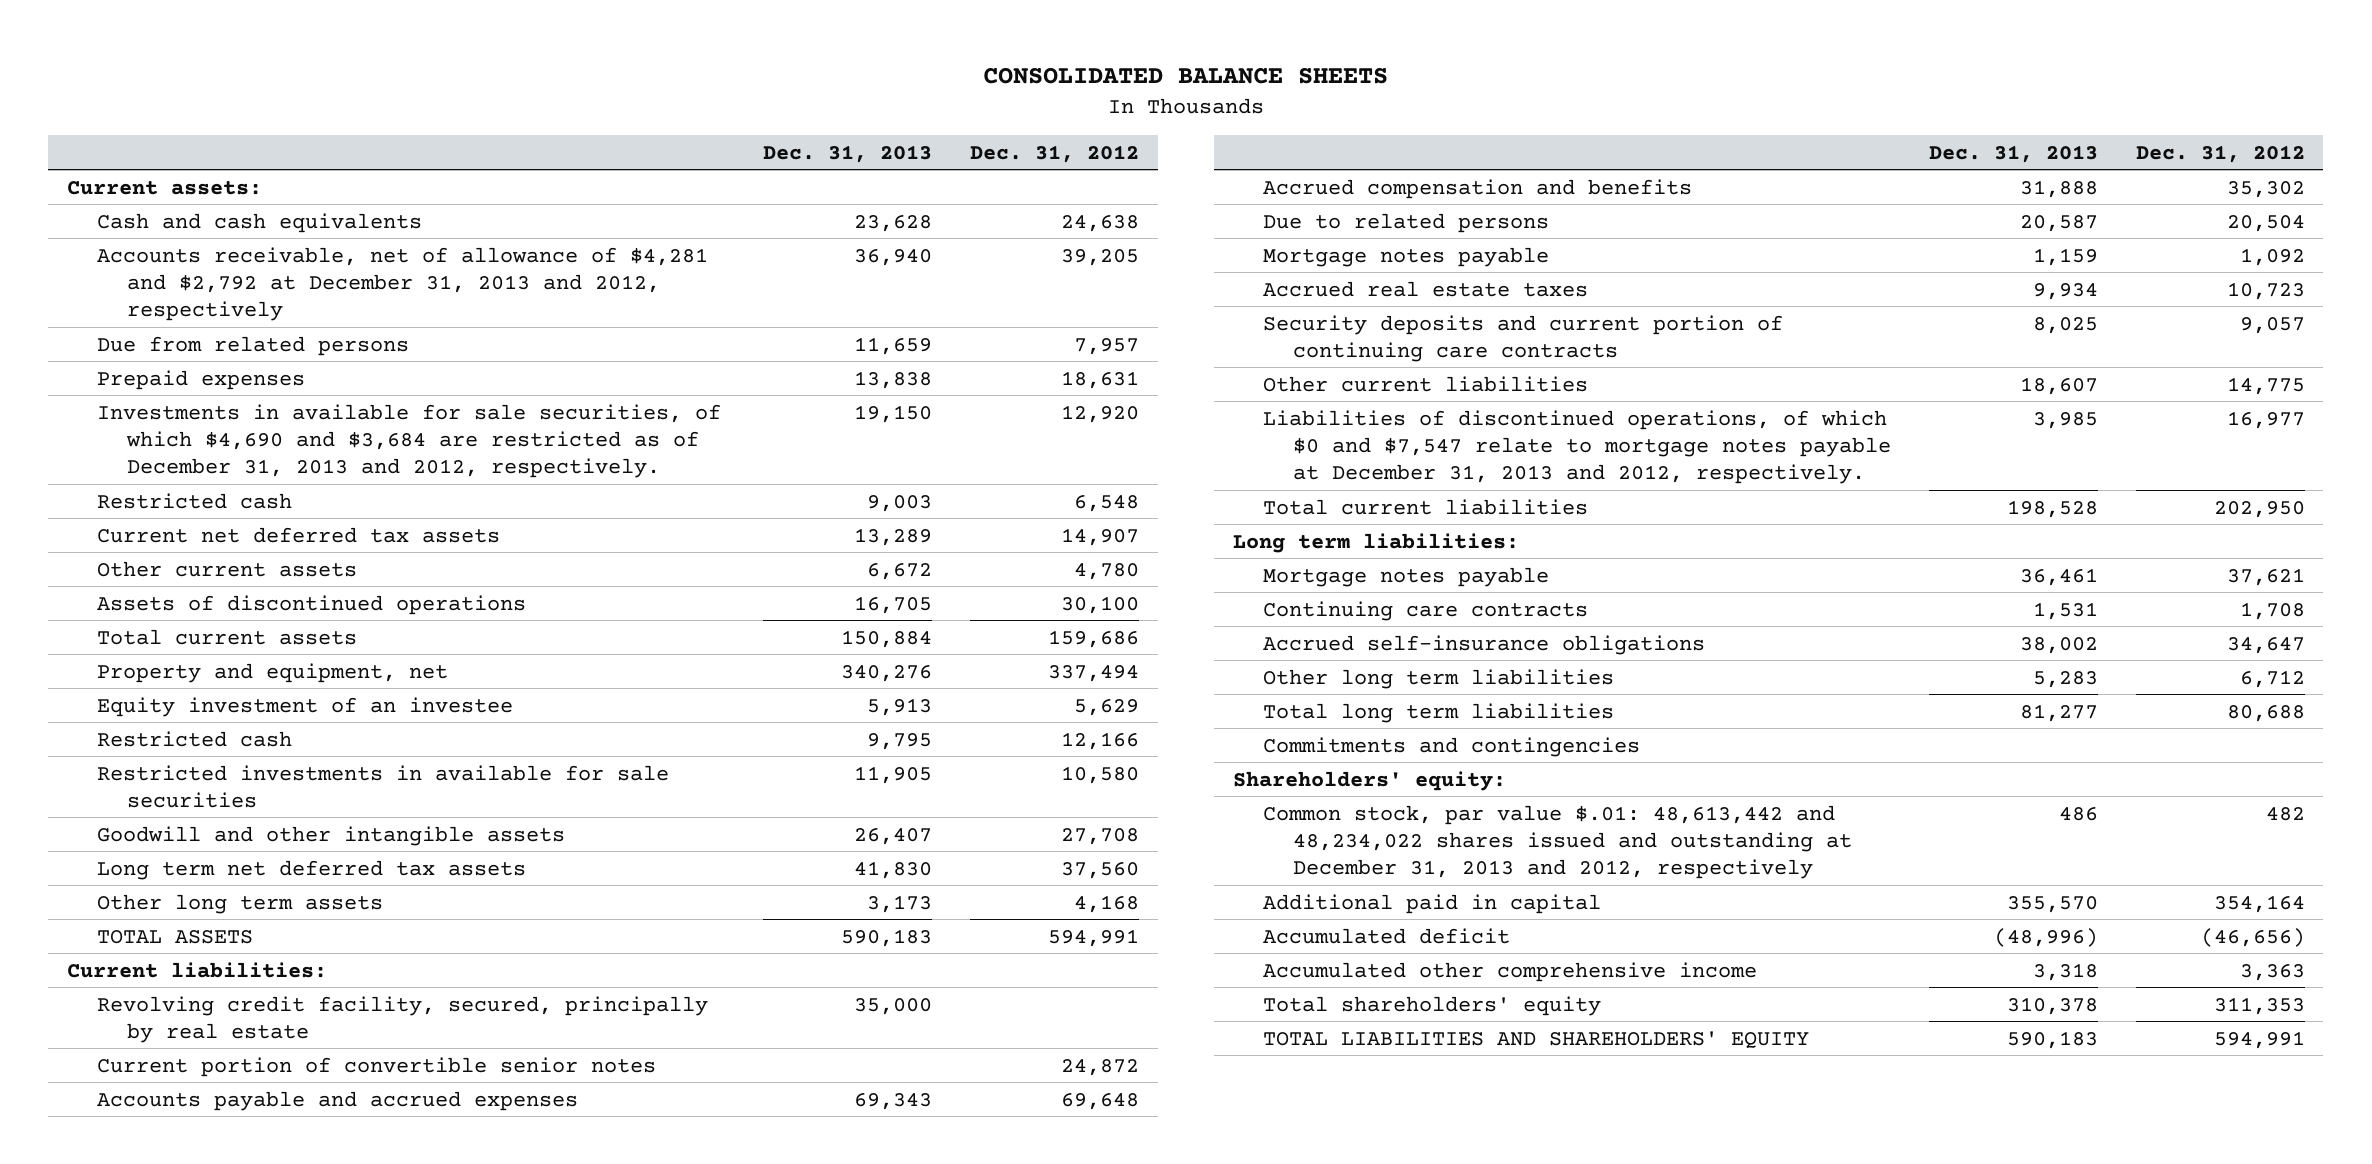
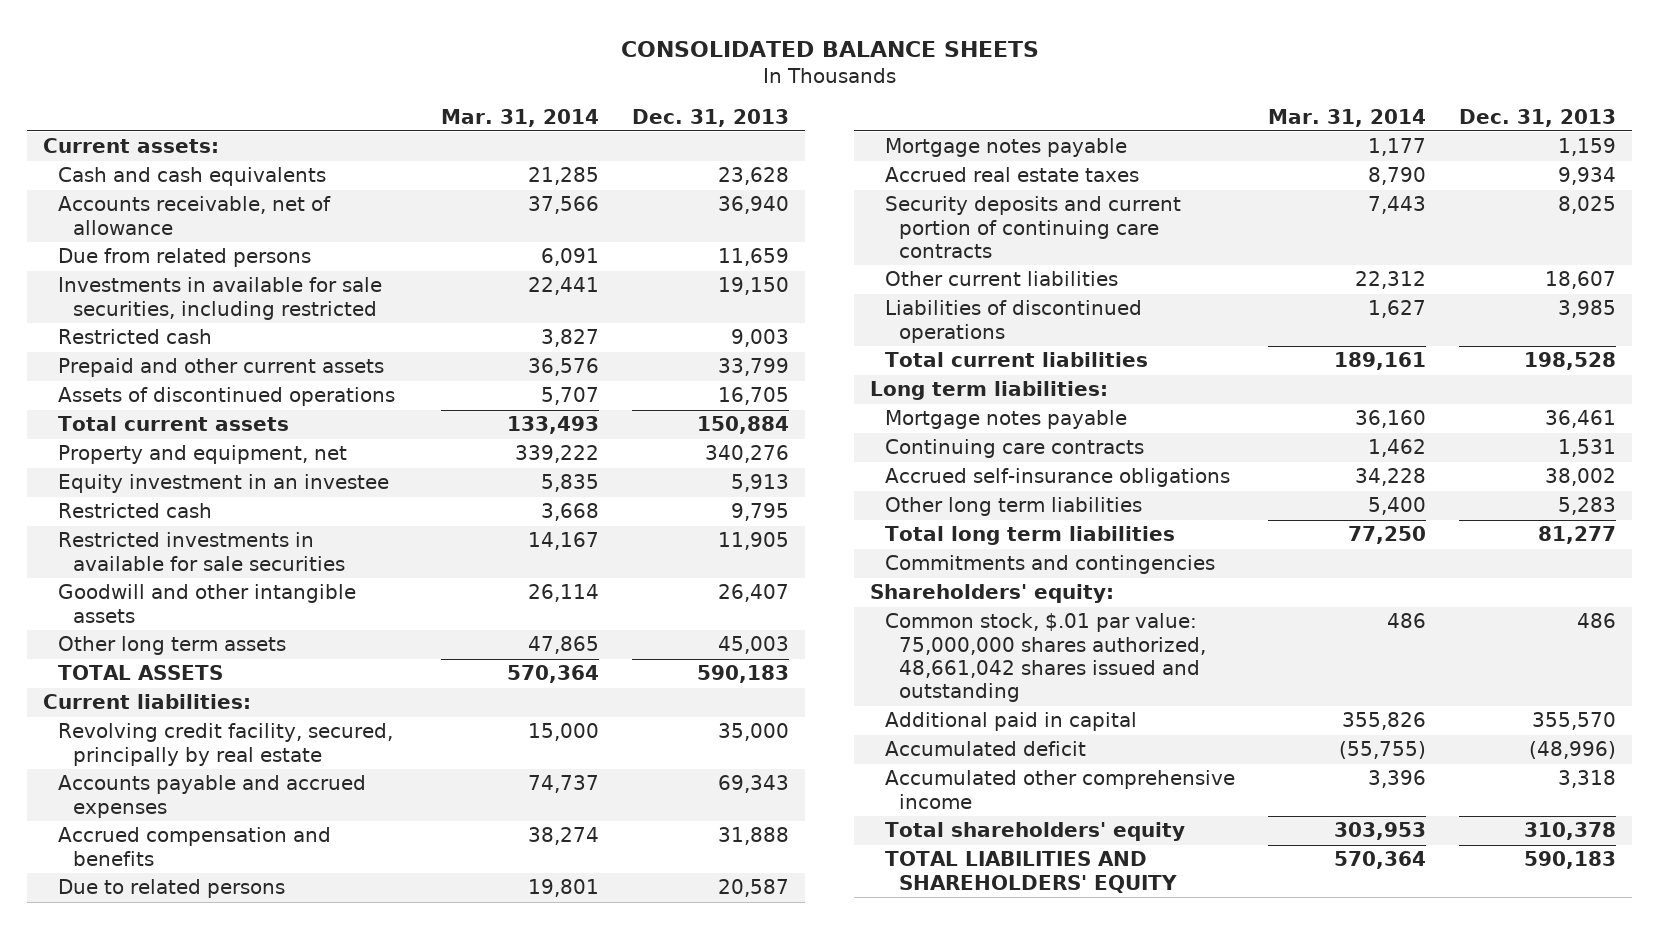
- | Dec. 31, 2013 | Dec. 31, 2012
+ | Mar. 31, 2014 | Dec. 31, 2013
- Accounts receivable, net of allowance of $4,281 and $2,792 at December 31, 2013 and 2012, respectively | 36,940 | 39,205
+ Accounts receivable, net of allowance | 37,566 | 36,940
- Prepaid expenses | 13,838 | 18,631
- Investments in available for sale securities, of which $4,690 and $3,684 are restricted as of December 31, 2013 and 2012, respectively. | 19,150 | 12,920
+ Investments in available for sale securities, including restricted | 22,441 | 19,150
- Current net deferred tax assets | 13,289 | 14,907
- Other current assets | 6,672 | 4,780
+ Prepaid and other current assets | 36,576 | 33,799
- Equity investment of an investee | 5,913 | 5,629
+ Equity investment in an investee | 5,835 | 5,913
- Long term net deferred tax assets | 41,830 | 37,560
- Other long term assets | 3,173 | 4,168
+ Other long term assets | 47,865 | 45,003
- Current portion of convertible senior notes | | 24,872
- Liabilities of discontinued operations, of which $0 and $7,547 relate to mortgage notes payable at December 31, 2013 and 2012, respectively. | 3,985 | 16,977
+ Liabilities of discontinued operations | 1,627 | 3,985
- Common stock, par value $.01: 48,613,442 and 48,234,022 shares issued and outstanding at December 31, 2013 and 2012, respectively | 486 | 482
+ Common stock, $.01 par value: 75,000,000 shares authorized, 48,661,042 shares issued and outstanding | 486 | 486

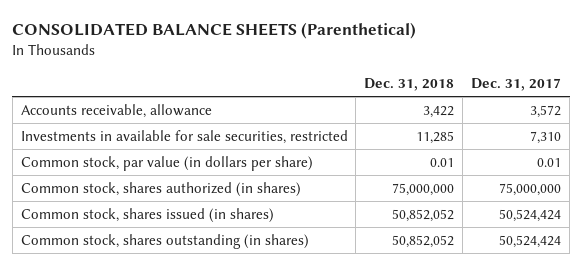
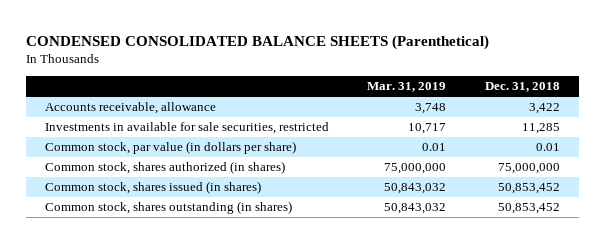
- CONSOLIDATED BALANCE SHEETS (Parenthetical)
+ CONDENSED CONSOLIDATED BALANCE SHEETS (Parenthetical)
- | Dec. 31, 2018 | Dec. 31, 2017
+ | Mar. 31, 2019 | Dec. 31, 2018
- Common stock, shares issued (in shares) | 50,852,052 | 50,524,424
- Common stock, shares outstanding (in shares) | 50,852,052 | 50,524,424
+ Common stock, shares issued (in shares) | 50,843,032 | 50,853,452
+ Common stock, shares outstanding (in shares) | 50,843,032 | 50,853,452

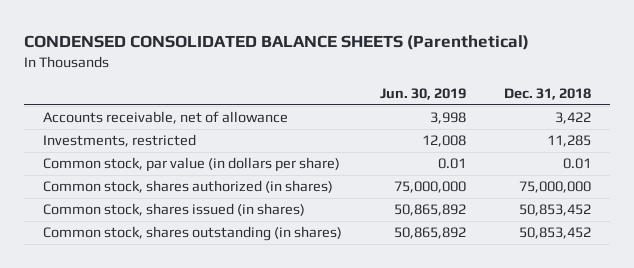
- | Mar. 31, 2019 | Dec. 31, 2018
+ | Jun. 30, 2019 | Dec. 31, 2018
- Accounts receivable, allowance | 3,748 | 3,422
- Investments in available for sale securities, restricted | 10,717 | 11,285
+ Accounts receivable, net of allowance | 3,998 | 3,422
+ Investments, restricted | 12,008 | 11,285

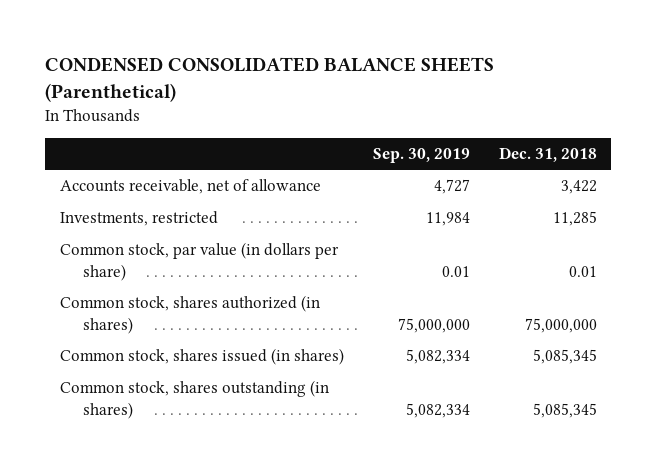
- | Jun. 30, 2019 | Dec. 31, 2018
+ | Sep. 30, 2019 | Dec. 31, 2018
- Common stock, shares issued (in shares) | 50,865,892 | 50,853,452
- Common stock, shares outstanding (in shares) | 50,865,892 | 50,853,452
+ Common stock, shares issued (in shares) | 5,082,334 | 5,085,345
+ Common stock, shares outstanding (in shares) | 5,082,334 | 5,085,345

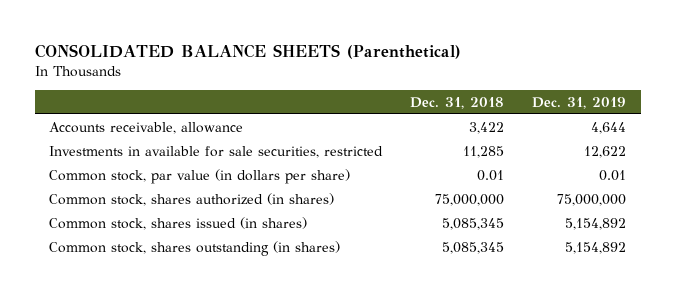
- CONDENSED CONSOLIDATED BALANCE SHEETS (Parenthetical)
+ CONSOLIDATED BALANCE SHEETS (Parenthetical)
- | Sep. 30, 2019 | Dec. 31, 2018
+ | Dec. 31, 2018 | Dec. 31, 2019
- Accounts receivable, net of allowance | 4,727 | 3,422
- Investments, restricted | 11,984 | 11,285
+ Accounts receivable, allowance | 3,422 | 4,644
+ Investments in available for sale securities, restricted | 11,285 | 12,622

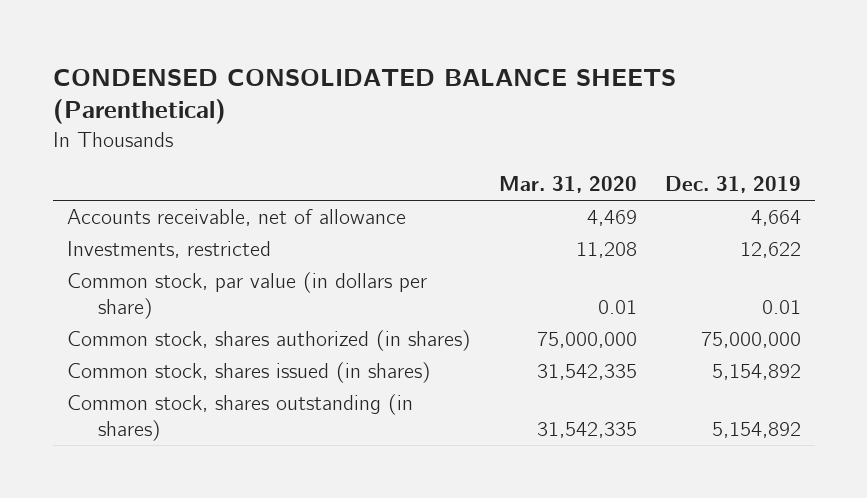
- CONSOLIDATED BALANCE SHEETS (Parenthetical)
+ CONDENSED CONSOLIDATED BALANCE SHEETS (Parenthetical)
- | Dec. 31, 2018 | Dec. 31, 2019
+ | Mar. 31, 2020 | Dec. 31, 2019
- Accounts receivable, allowance | 3,422 | 4,644
- Investments in available for sale securities, restricted | 11,285 | 12,622
+ Accounts receivable, net of allowance | 4,469 | 4,664
+ Investments, restricted | 11,208 | 12,622

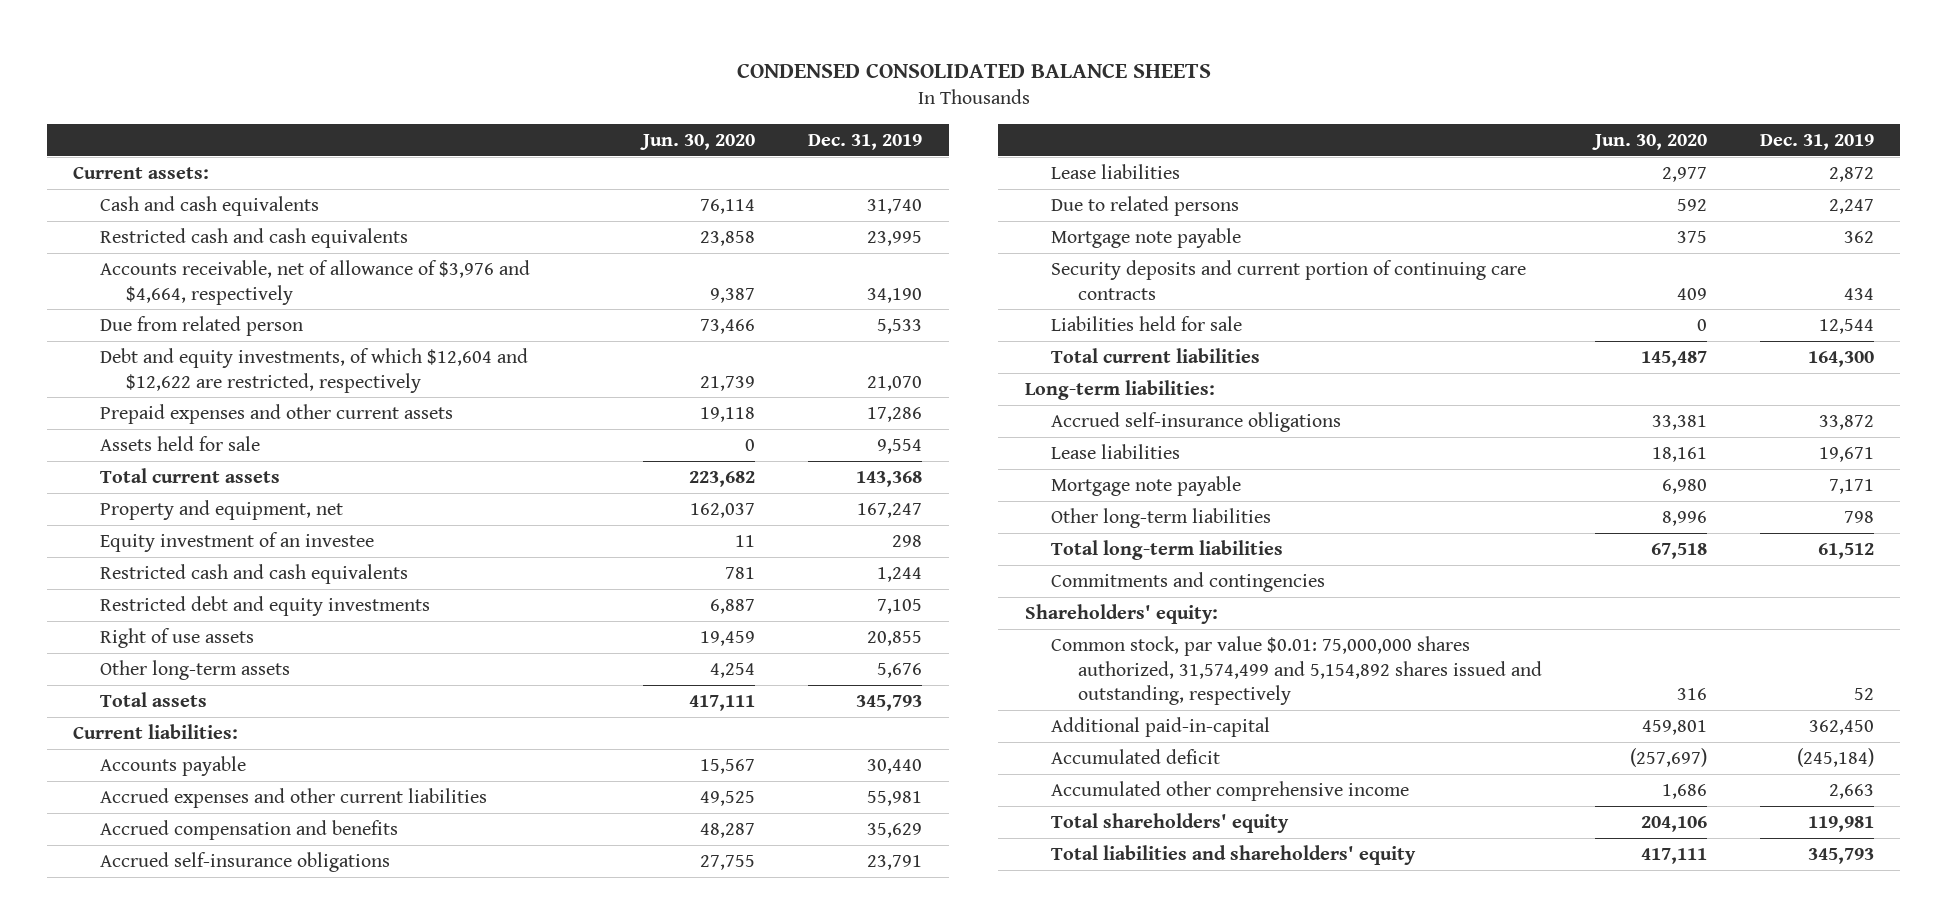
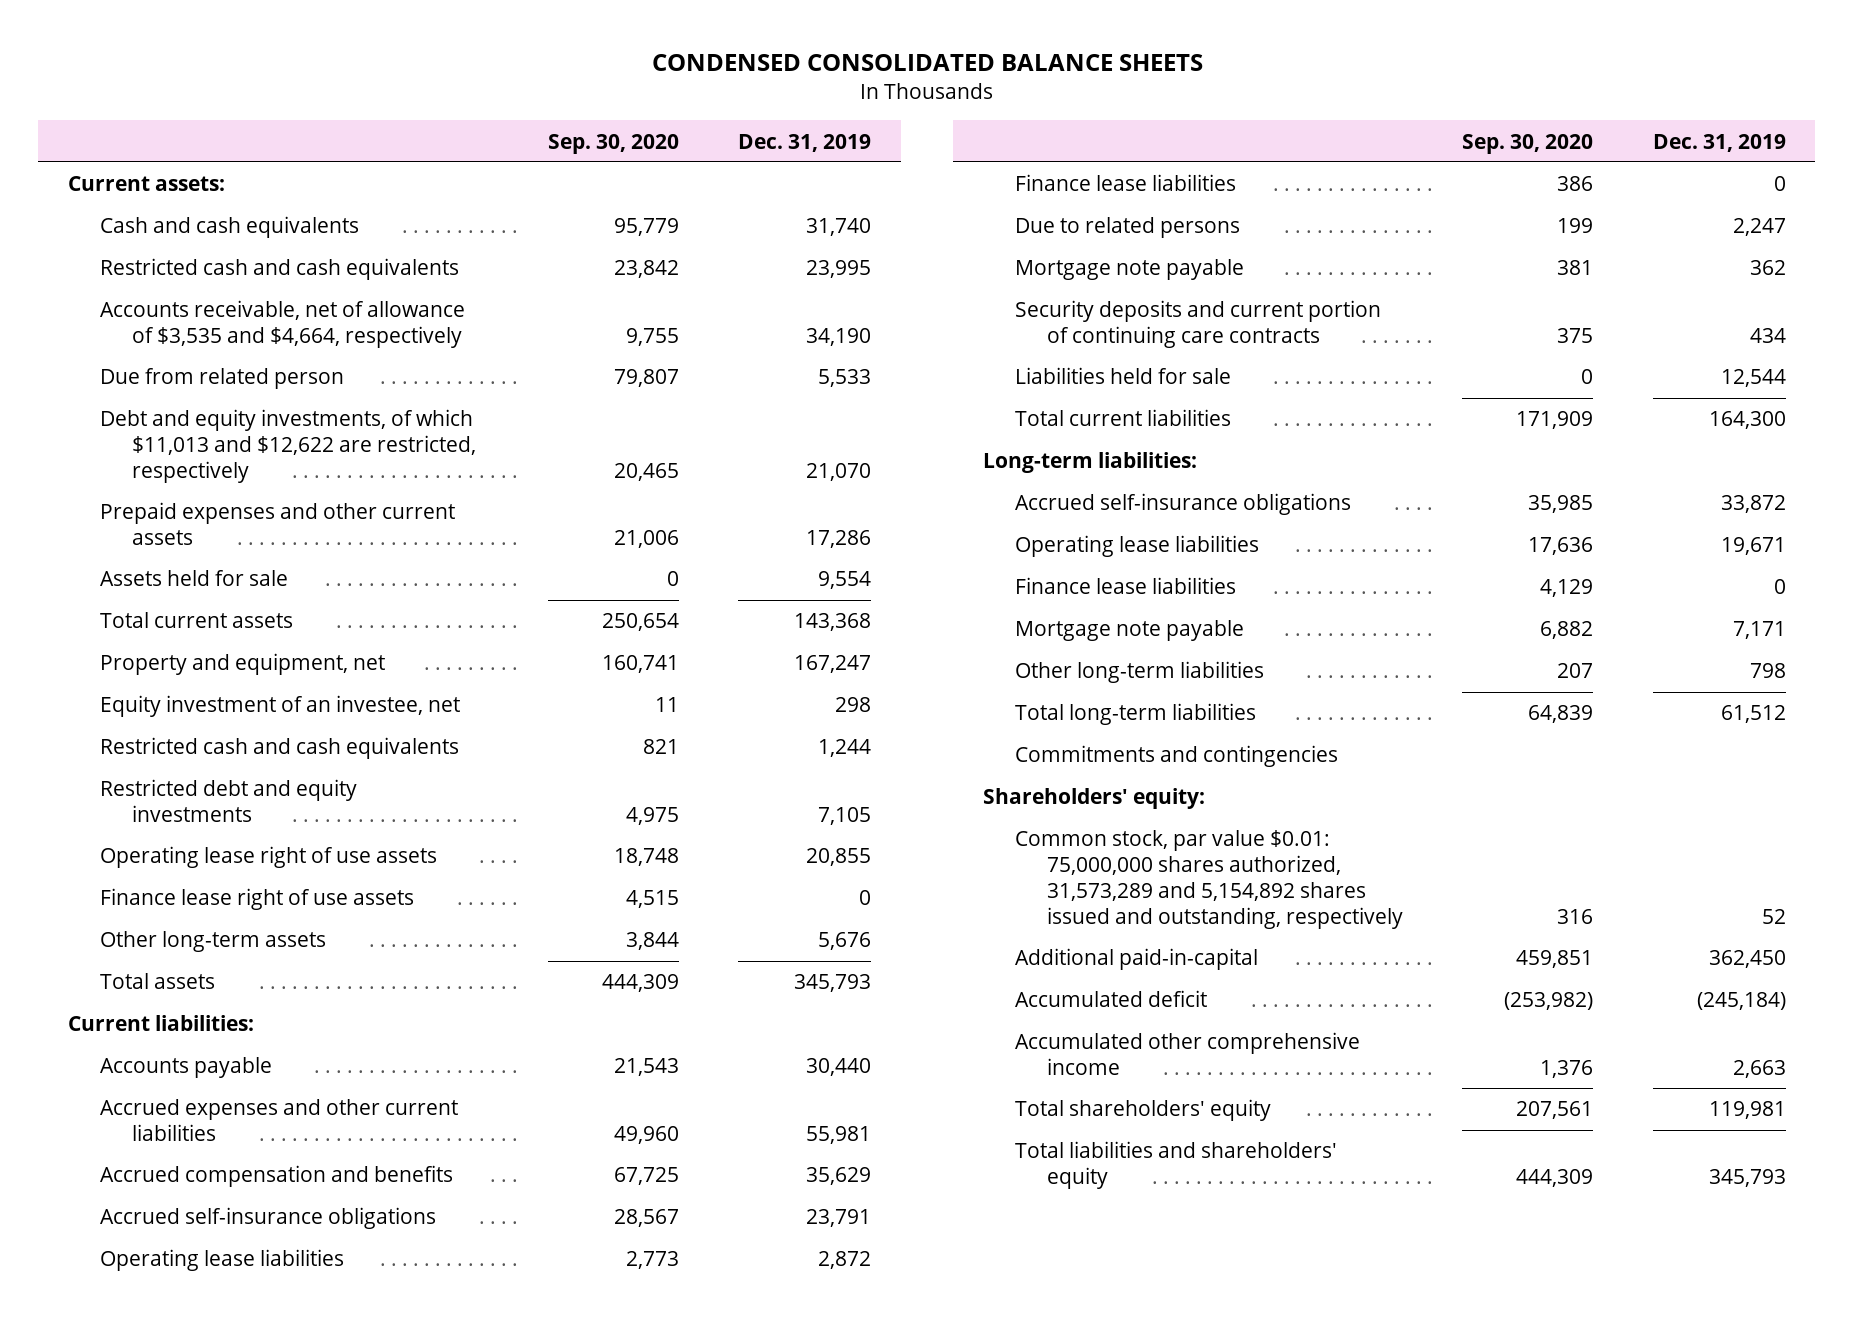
- | Jun. 30, 2020 | Dec. 31, 2019
+ | Sep. 30, 2020 | Dec. 31, 2019
- Accounts receivable, net of allowance of $3,976 and $4,664, respectively | 9,387 | 34,190
+ Accounts receivable, net of allowance of $3,535 and $4,664, respectively | 9,755 | 34,190
- Debt and equity investments, of which $12,604 and $12,622 are restricted, respectively | 21,739 | 21,070
+ Debt and equity investments, of which $11,013 and $12,622 are restricted, respectively | 20,465 | 21,070
- Equity investment of an investee | 11 | 298
+ Equity investment of an investee, net | 11 | 298
- Right of use assets | 19,459 | 20,855
+ Operating lease right of use assets | 18,748 | 20,855
+ Finance lease right of use assets | 4,515 | 0
- Lease liabilities | 2,977 | 2,872
+ Operating lease liabilities | 2,773 | 2,872
+ Finance lease liabilities | 386 | 0
- Lease liabilities | 18,161 | 19,671
+ Operating lease liabilities | 17,636 | 19,671
+ Finance lease liabilities | 4,129 | 0
- Common stock, par value $0.01: 75,000,000 shares authorized, 31,574,499 and 5,154,892 shares issued and outstanding, respectively | 316 | 52
+ Common stock, par value $0.01: 75,000,000 shares authorized, 31,573,289 and 5,154,892 shares issued and outstanding, respectively | 316 | 52

